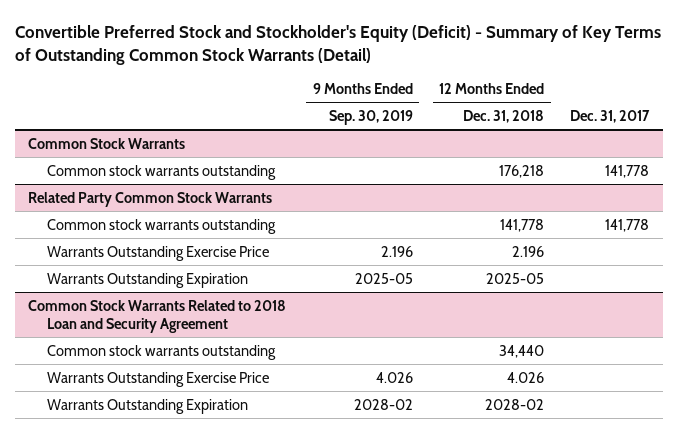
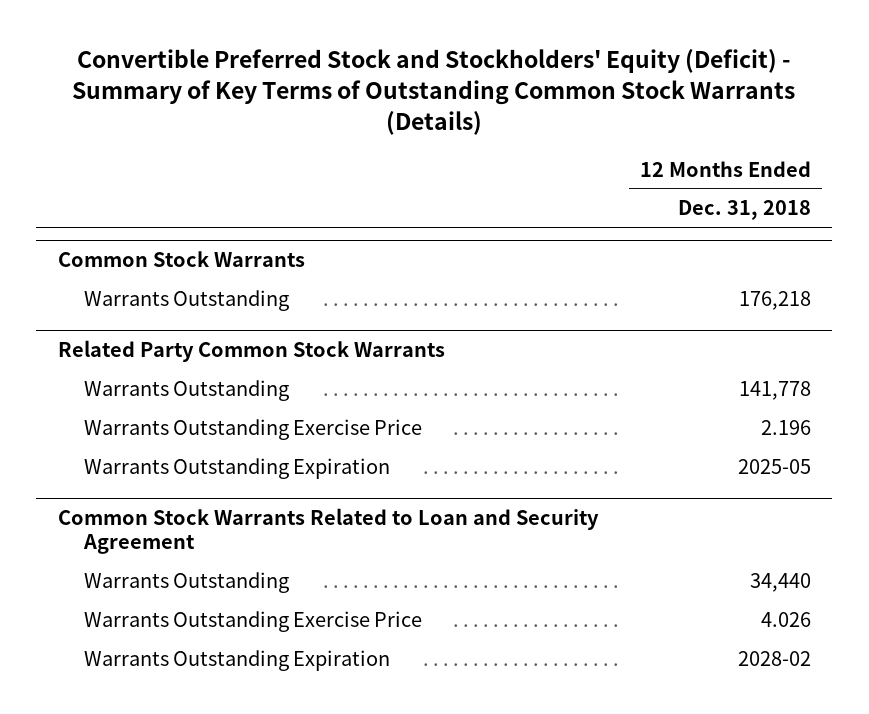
- Convertible Preferred Stock and Stockholder's Equity (Deficit) - Summary of Key Terms of Outstanding Common Stock Warrants (Detail)
+ Convertible Preferred Stock and Stockholders' Equity (Deficit) - Summary of Key Terms of Outstanding Common Stock Warrants (Details)
- | 9 Months Ended Sep. 30, 2019 | 12 Months Ended Dec. 31, 2018 | Dec. 31, 2017
+ | 12 Months Ended Dec. 31, 2018
@ Common Stock Warrants
- Common stock warrants outstanding | | 176,218 | 141,778
+ Warrants Outstanding | 176,218
@ Related Party Common Stock Warrants
- Common stock warrants outstanding | | 141,778 | 141,778
+ Warrants Outstanding | 141,778
- Common Stock Warrants Related to 2018 Loan and Security Agreement
- Common stock warrants outstanding | | 34,440 |
+ Common Stock Warrants Related to Loan and Security Agreement
+ Warrants Outstanding | 34,440

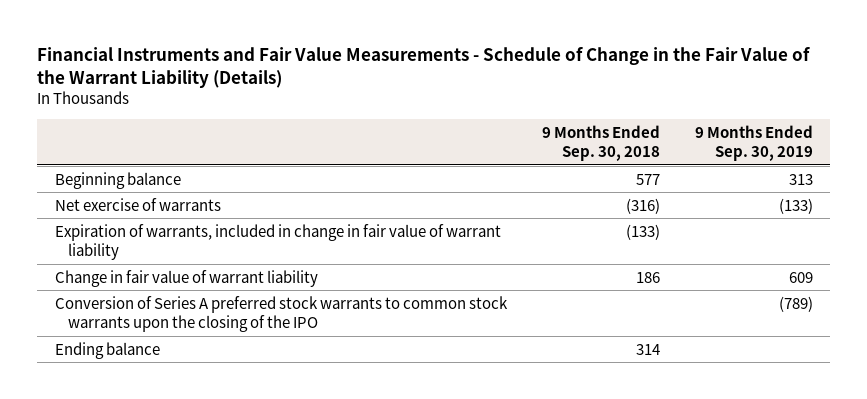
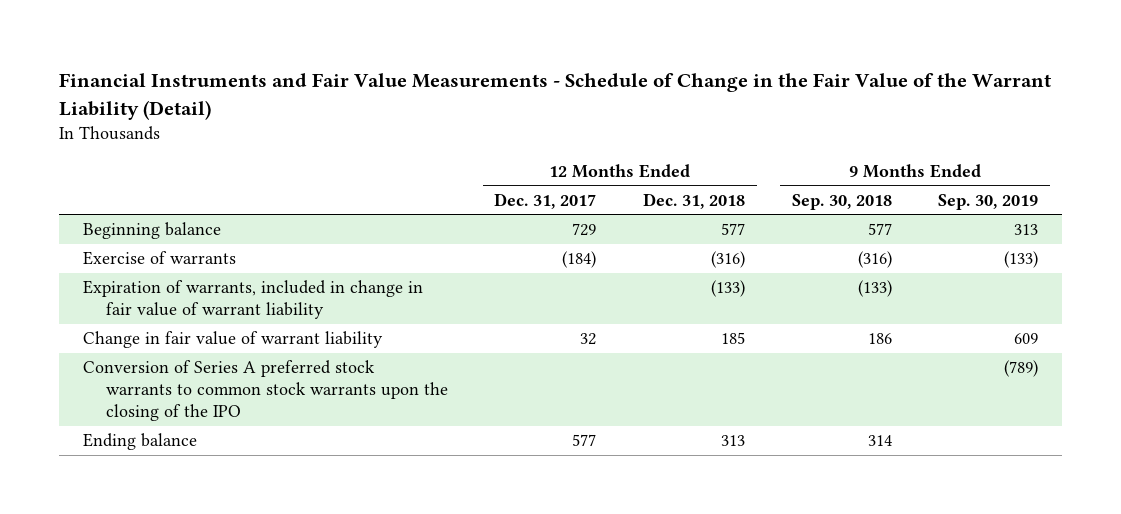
- Financial Instruments and Fair Value Measurements - Schedule of Change in the Fair Value of the Warrant Liability (Details)
+ Financial Instruments and Fair Value Measurements - Schedule of Change in the Fair Value of the Warrant Liability (Detail)
- | 9 Months Ended Sep. 30, 2018 | 9 Months Ended Sep. 30, 2019
+ | 12 Months Ended Dec. 31, 2017 | 12 Months Ended Dec. 31, 2018 | 9 Months Ended Sep. 30, 2018 | 9 Months Ended Sep. 30, 2019
- Net exercise of warrants | (316) | (133)
+ Exercise of warrants | (184) | (316) | (316) | (133)

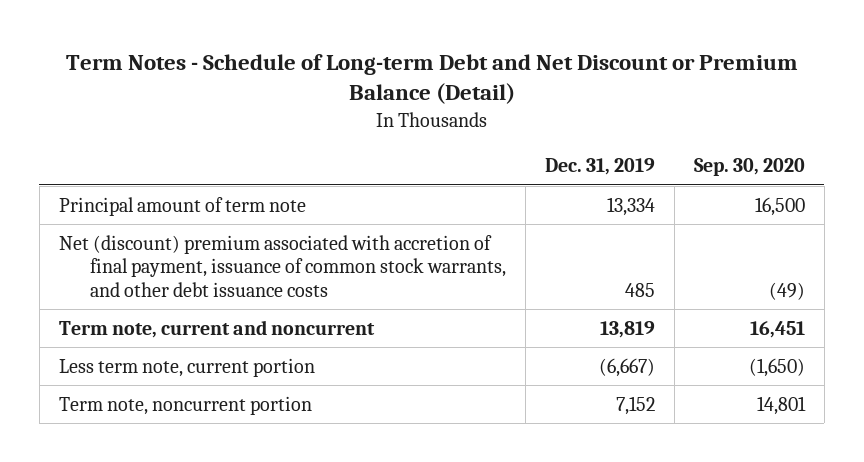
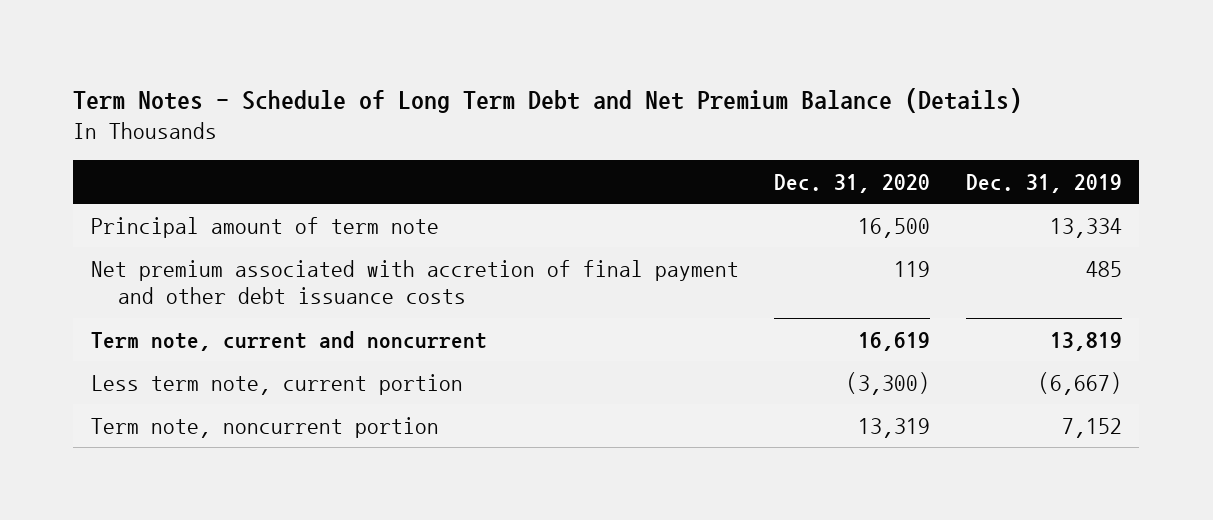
- Term Notes - Schedule of Long-term Debt and Net Discount or Premium Balance (Detail)
+ Term Notes - Schedule of Long Term Debt and Net Premium Balance (Details)
- | Dec. 31, 2019 | Sep. 30, 2020
+ | Dec. 31, 2020 | Dec. 31, 2019
- Net (discount) premium associated with accretion of final payment, issuance of common stock warrants, and other debt issuance costs | 485 | (49)
+ Net premium associated with accretion of final payment and other debt issuance costs | 119 | 485

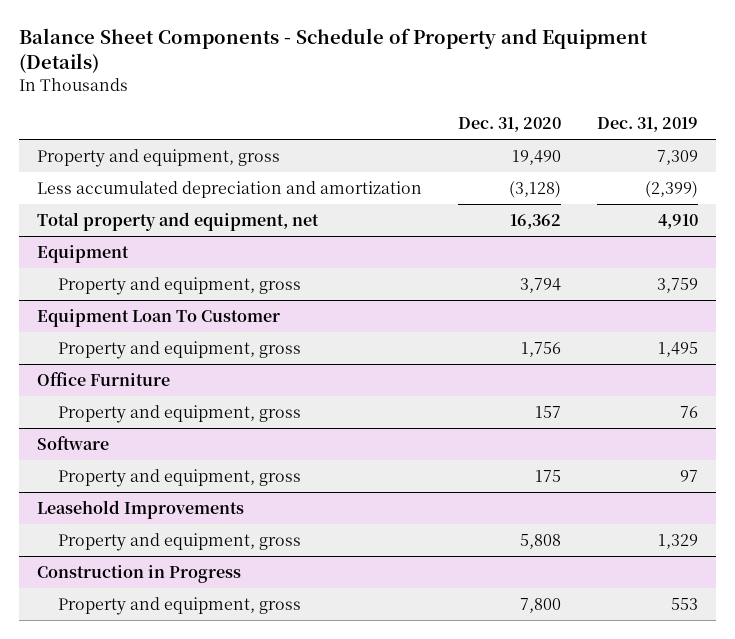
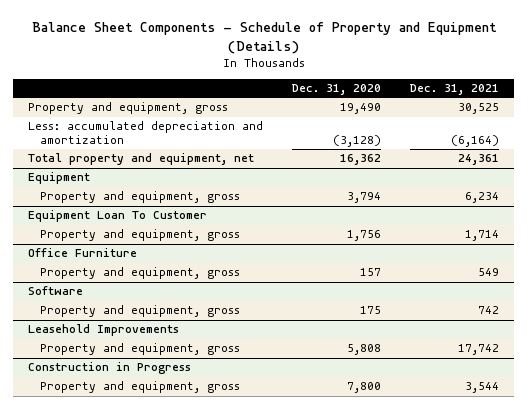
- | Dec. 31, 2020 | Dec. 31, 2019
+ | Dec. 31, 2020 | Dec. 31, 2021
- Less accumulated depreciation and amortization | (3,128) | (2,399)
+ Less: accumulated depreciation and amortization | (3,128) | (6,164)

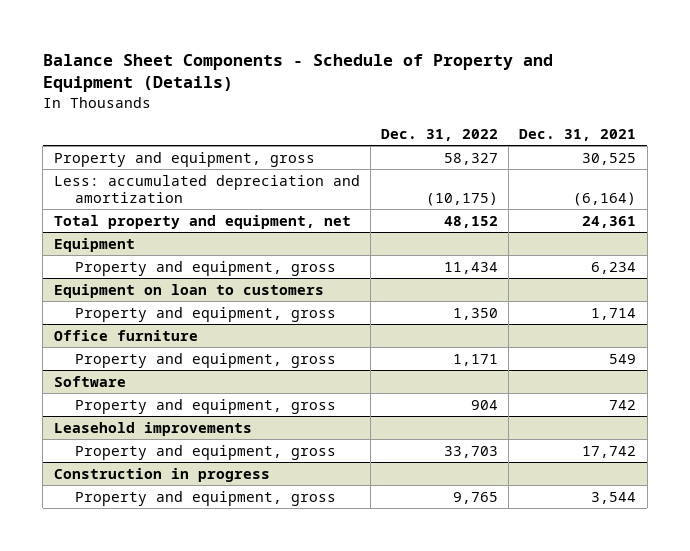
- | Dec. 31, 2020 | Dec. 31, 2021
+ | Dec. 31, 2022 | Dec. 31, 2021
- Equipment Loan To Customer
+ Equipment on loan to customers
- Office Furniture
+ Office furniture
- Leasehold Improvements
+ Leasehold improvements
- Construction in Progress
+ Construction in progress

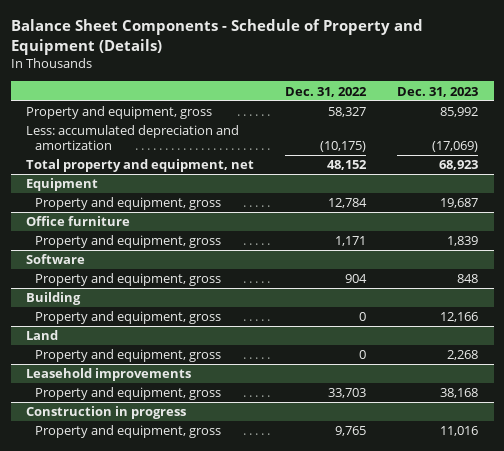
- | Dec. 31, 2022 | Dec. 31, 2021
+ | Dec. 31, 2022 | Dec. 31, 2023
@ Equipment
- Property and equipment, gross | 11,434 | 6,234
- Equipment on loan to customers
- Property and equipment, gross | 1,350 | 1,714
@ Equipment
+ Property and equipment, gross | 12,784 | 19,687
+ Building
+ Property and equipment, gross | 0 | 12,166
+ Land
+ Property and equipment, gross | 0 | 2,268

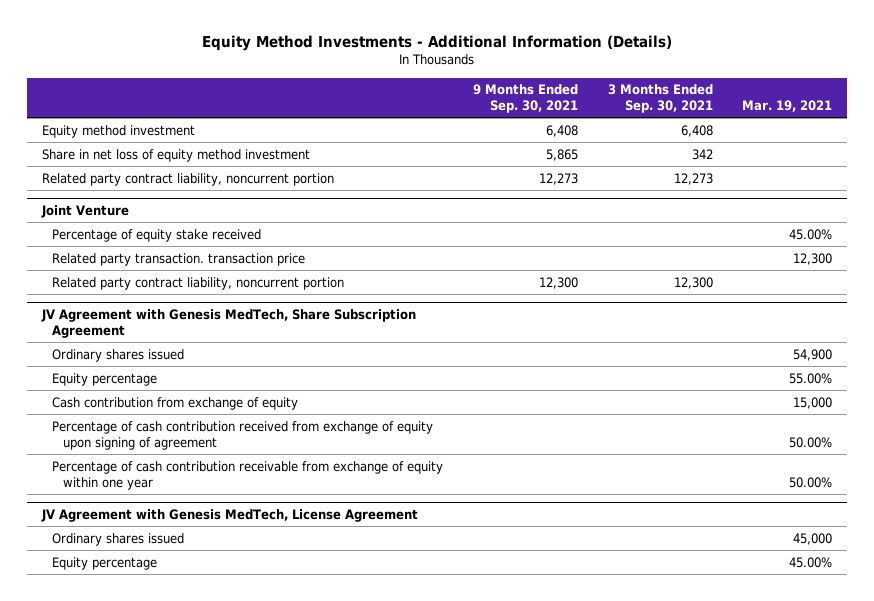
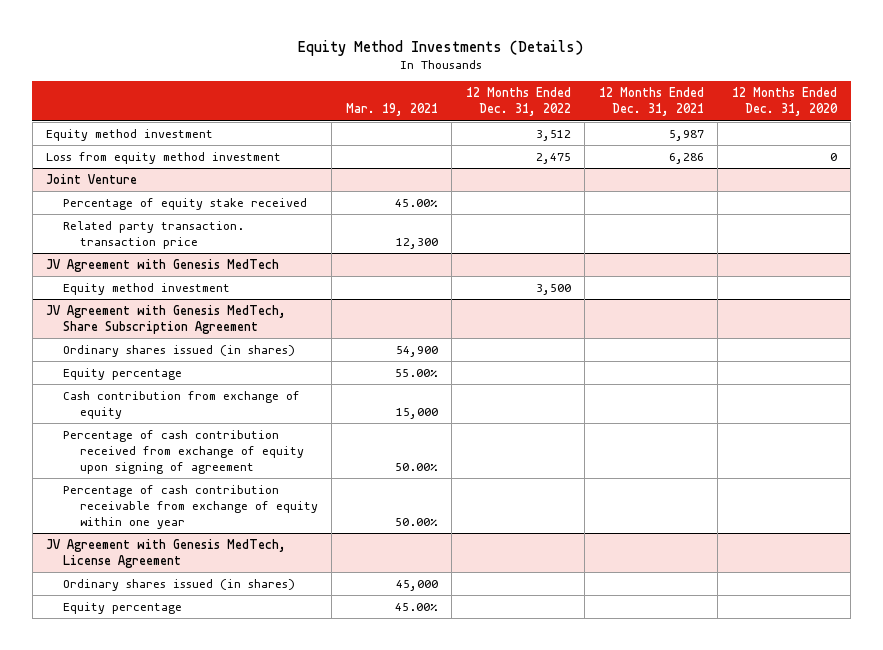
- Equity Method Investments - Additional Information (Details)
+ Equity Method Investments (Details)
- | 9 Months Ended Sep. 30, 2021 | 3 Months Ended Sep. 30, 2021 | Mar. 19, 2021
+ | Mar. 19, 2021 | 12 Months Ended Dec. 31, 2022 | 12 Months Ended Dec. 31, 2021 | 12 Months Ended Dec. 31, 2020
- Share in net loss of equity method investment | 5,865 | 342 |
- Related party contract liability, noncurrent portion | 12,273 | 12,273 |
+ Loss from equity method investment | | 2,475 | 6,286 | 0
@ Joint Venture
- Related party contract liability, noncurrent portion | 12,300 | 12,300 |
+ JV Agreement with Genesis MedTech
+ Equity method investment | | 3,500 | |
@ JV Agreement with Genesis MedTech, Share Subscription Agreement
- Ordinary shares issued | | | 54,900
+ Ordinary shares issued (in shares) | 54,900 | | |
@ JV Agreement with Genesis MedTech, License Agreement
- Ordinary shares issued | | | 45,000
+ Ordinary shares issued (in shares) | 45,000 | | |

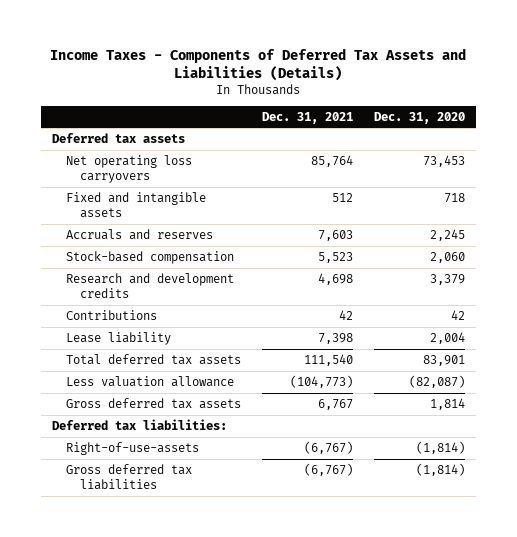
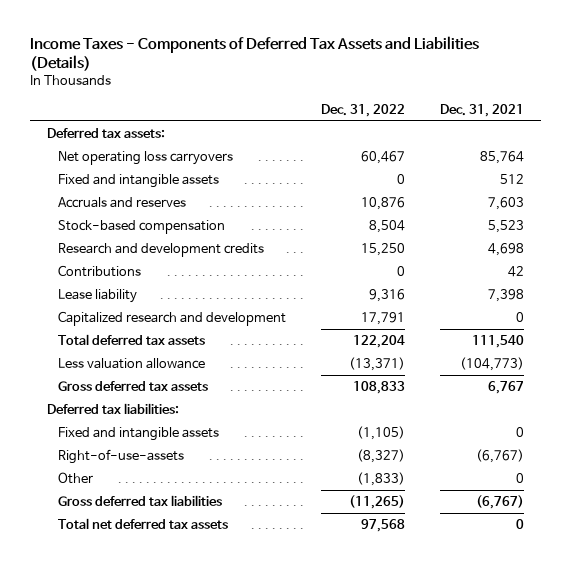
- | Dec. 31, 2021 | Dec. 31, 2020
+ | Dec. 31, 2022 | Dec. 31, 2021
- Deferred tax assets
+ Deferred tax assets:
+ Capitalized research and development | 17,791 | 0
+ Fixed and intangible assets | (1,105) | 0
+ Other | (1,833) | 0
+ Total net deferred tax assets | 97,568 | 0

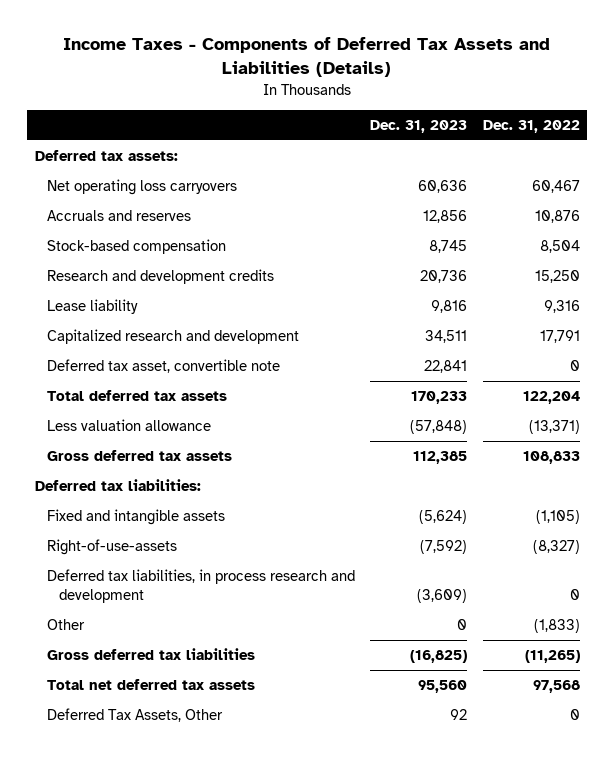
- | Dec. 31, 2022 | Dec. 31, 2021
+ | Dec. 31, 2023 | Dec. 31, 2022
- Fixed and intangible assets | 0 | 512
- Contributions | 0 | 42
+ Deferred tax asset, convertible note | 22,841 | 0
+ Deferred tax liabilities, in process research and development | (3,609) | 0
+ Deferred Tax Assets, Other | 92 | 0

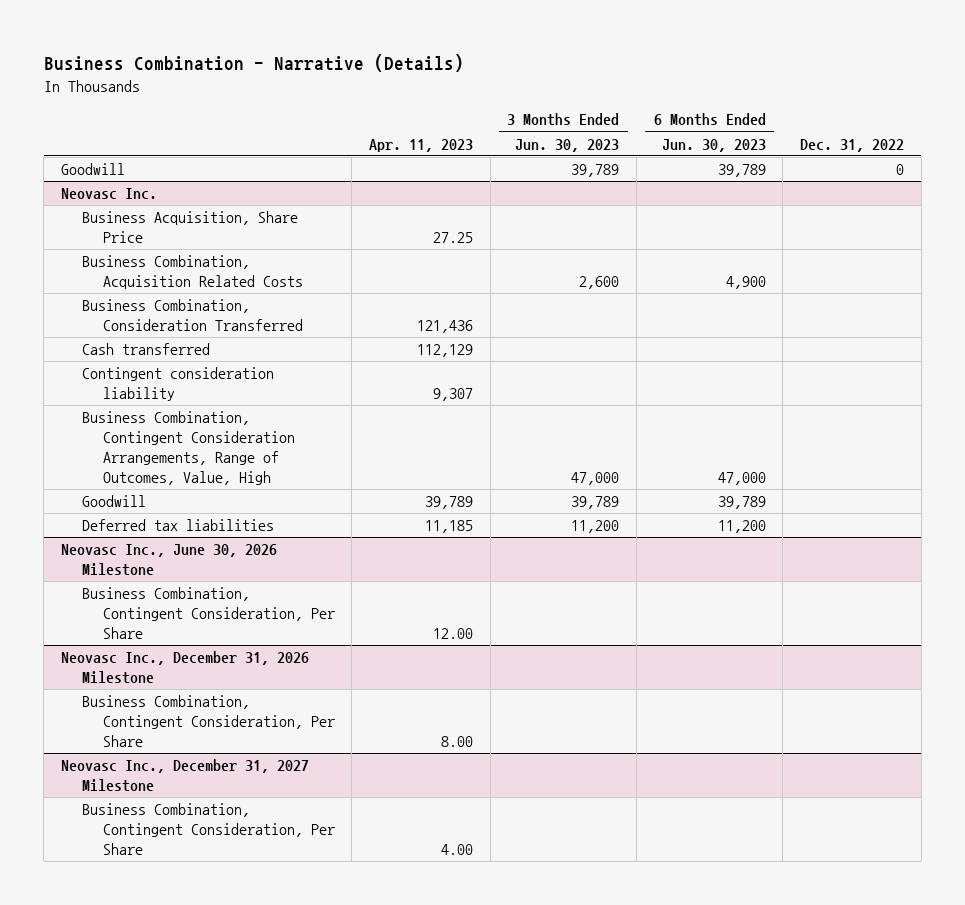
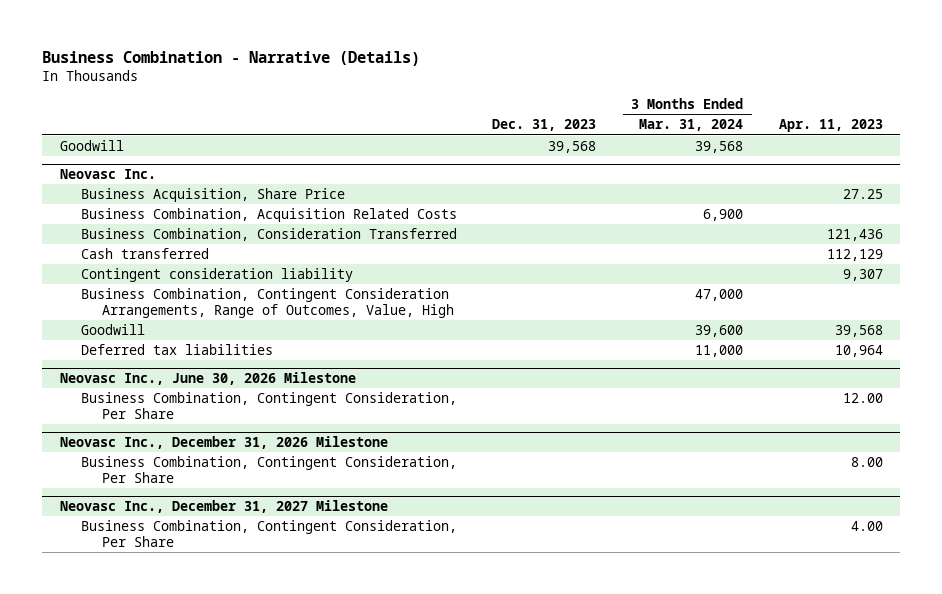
- | Apr. 11, 2023 | 3 Months Ended Jun. 30, 2023 | 6 Months Ended Jun. 30, 2023 | Dec. 31, 2022
+ | Dec. 31, 2023 | 3 Months Ended Mar. 31, 2024 | Apr. 11, 2023
@ Neovasc Inc.
- Goodwill | 39,789 | 39,789 | 39,789 |
- Deferred tax liabilities | 11,185 | 11,200 | 11,200 |
+ Goodwill | | 39,600 | 39,568
+ Deferred tax liabilities | | 11,000 | 10,964

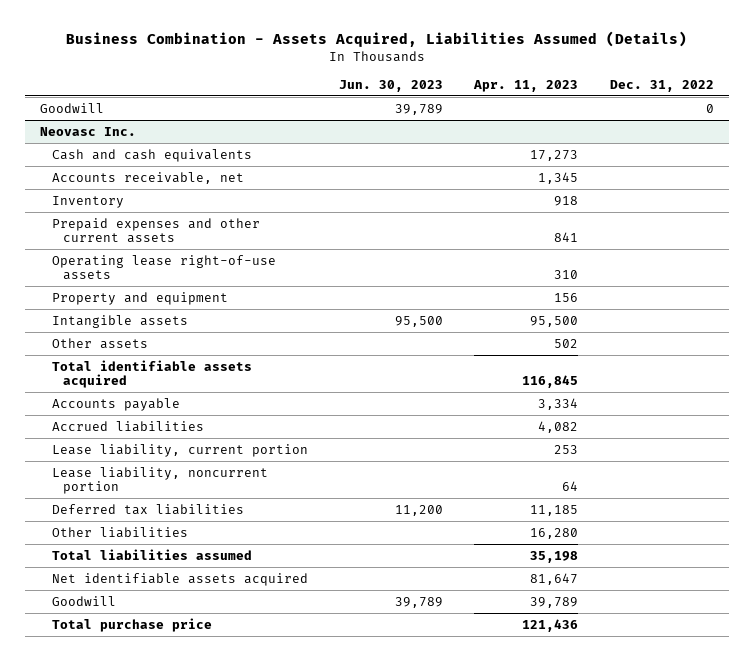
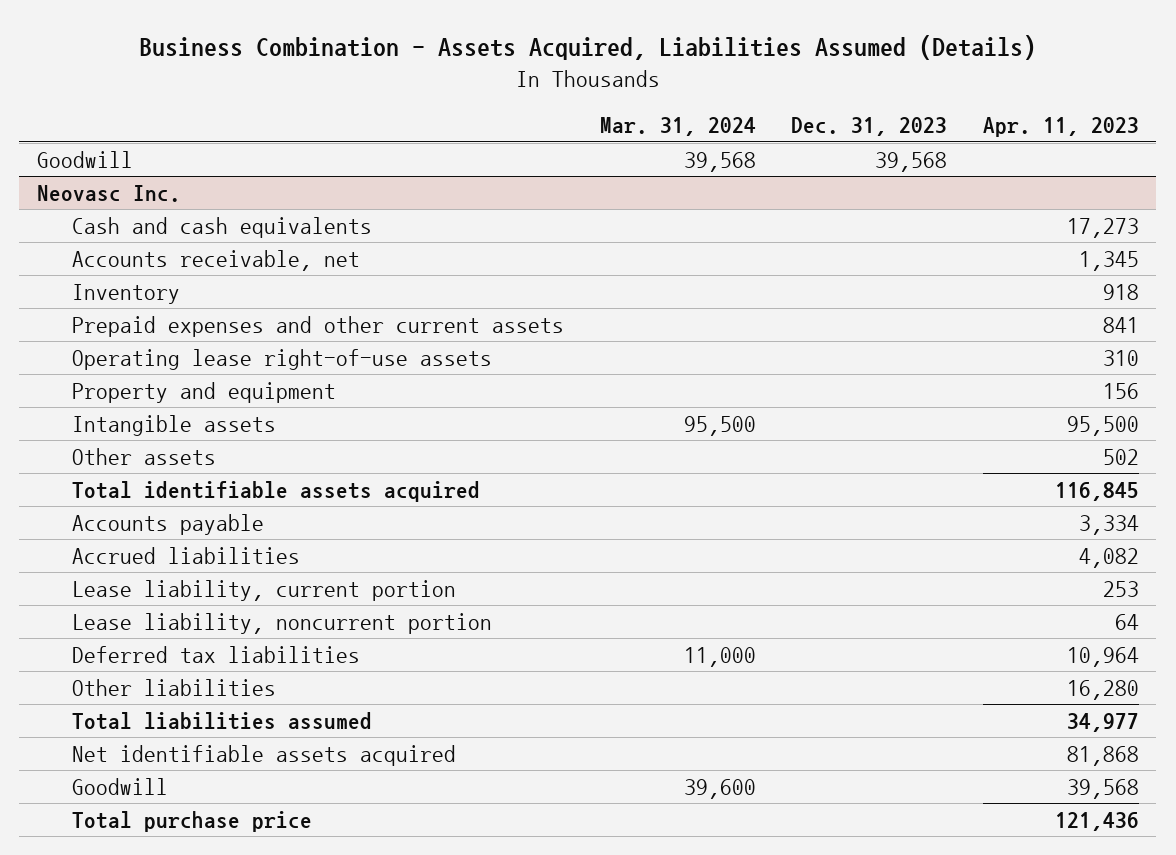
- | Jun. 30, 2023 | Apr. 11, 2023 | Dec. 31, 2022
+ | Mar. 31, 2024 | Dec. 31, 2023 | Apr. 11, 2023
@ Neovasc Inc.
- Deferred tax liabilities | 11,200 | 11,185 |
+ Deferred tax liabilities | 11,000 | | 10,964
- Total liabilities assumed | | 35,198 |
- Net identifiable assets acquired | | 81,647 |
- Goodwill | 39,789 | 39,789 |
+ Total liabilities assumed | | | 34,977
+ Net identifiable assets acquired | | | 81,868
+ Goodwill | 39,600 | | 39,568

